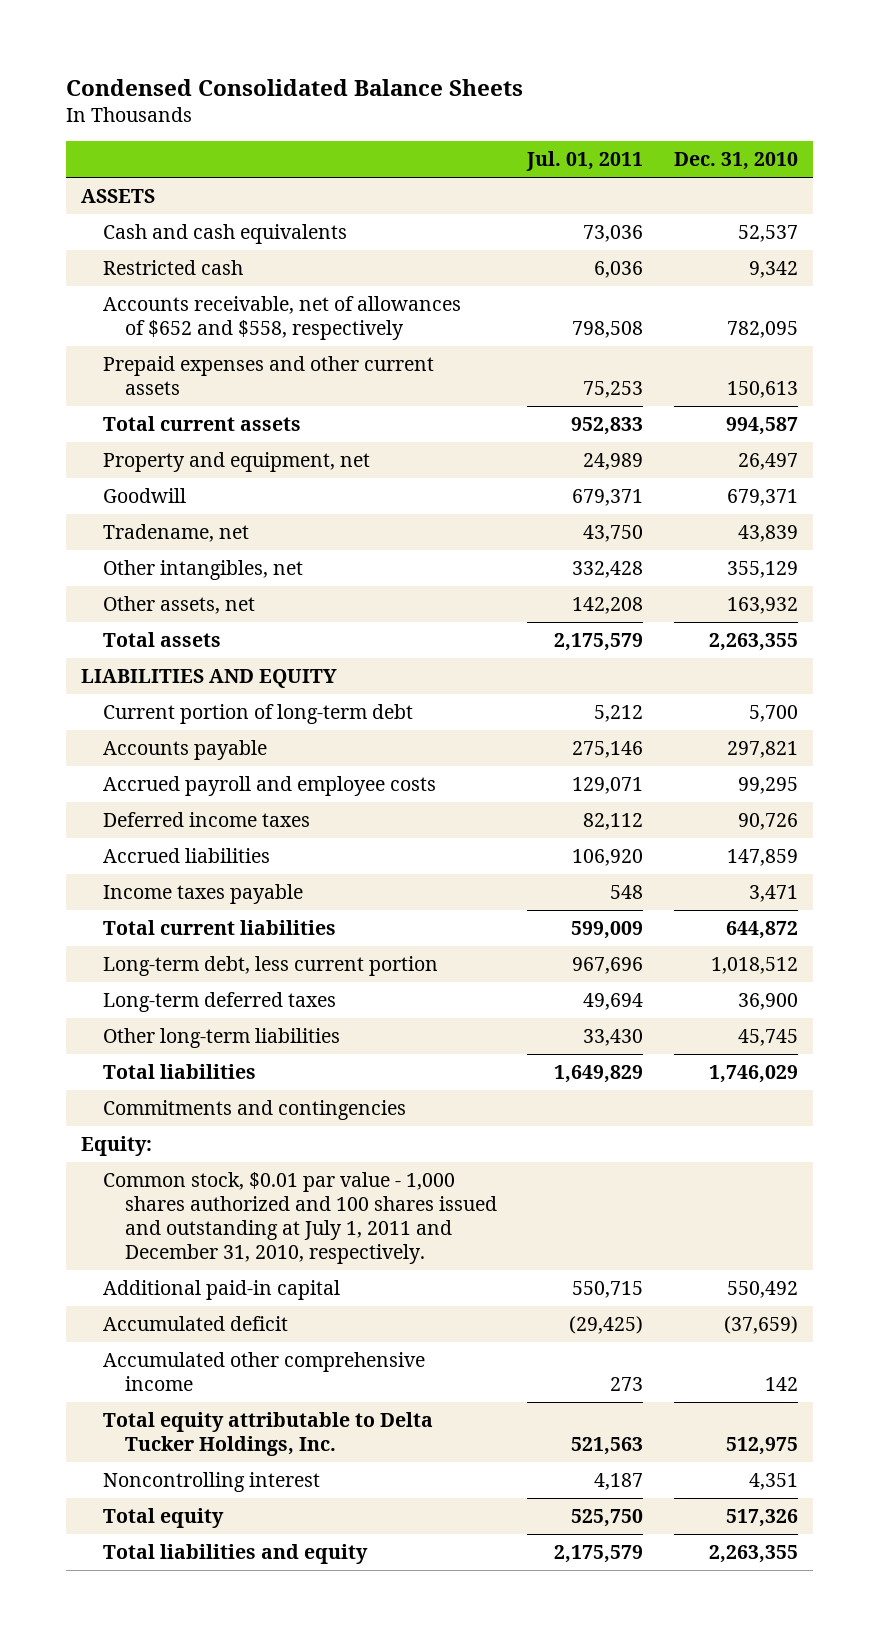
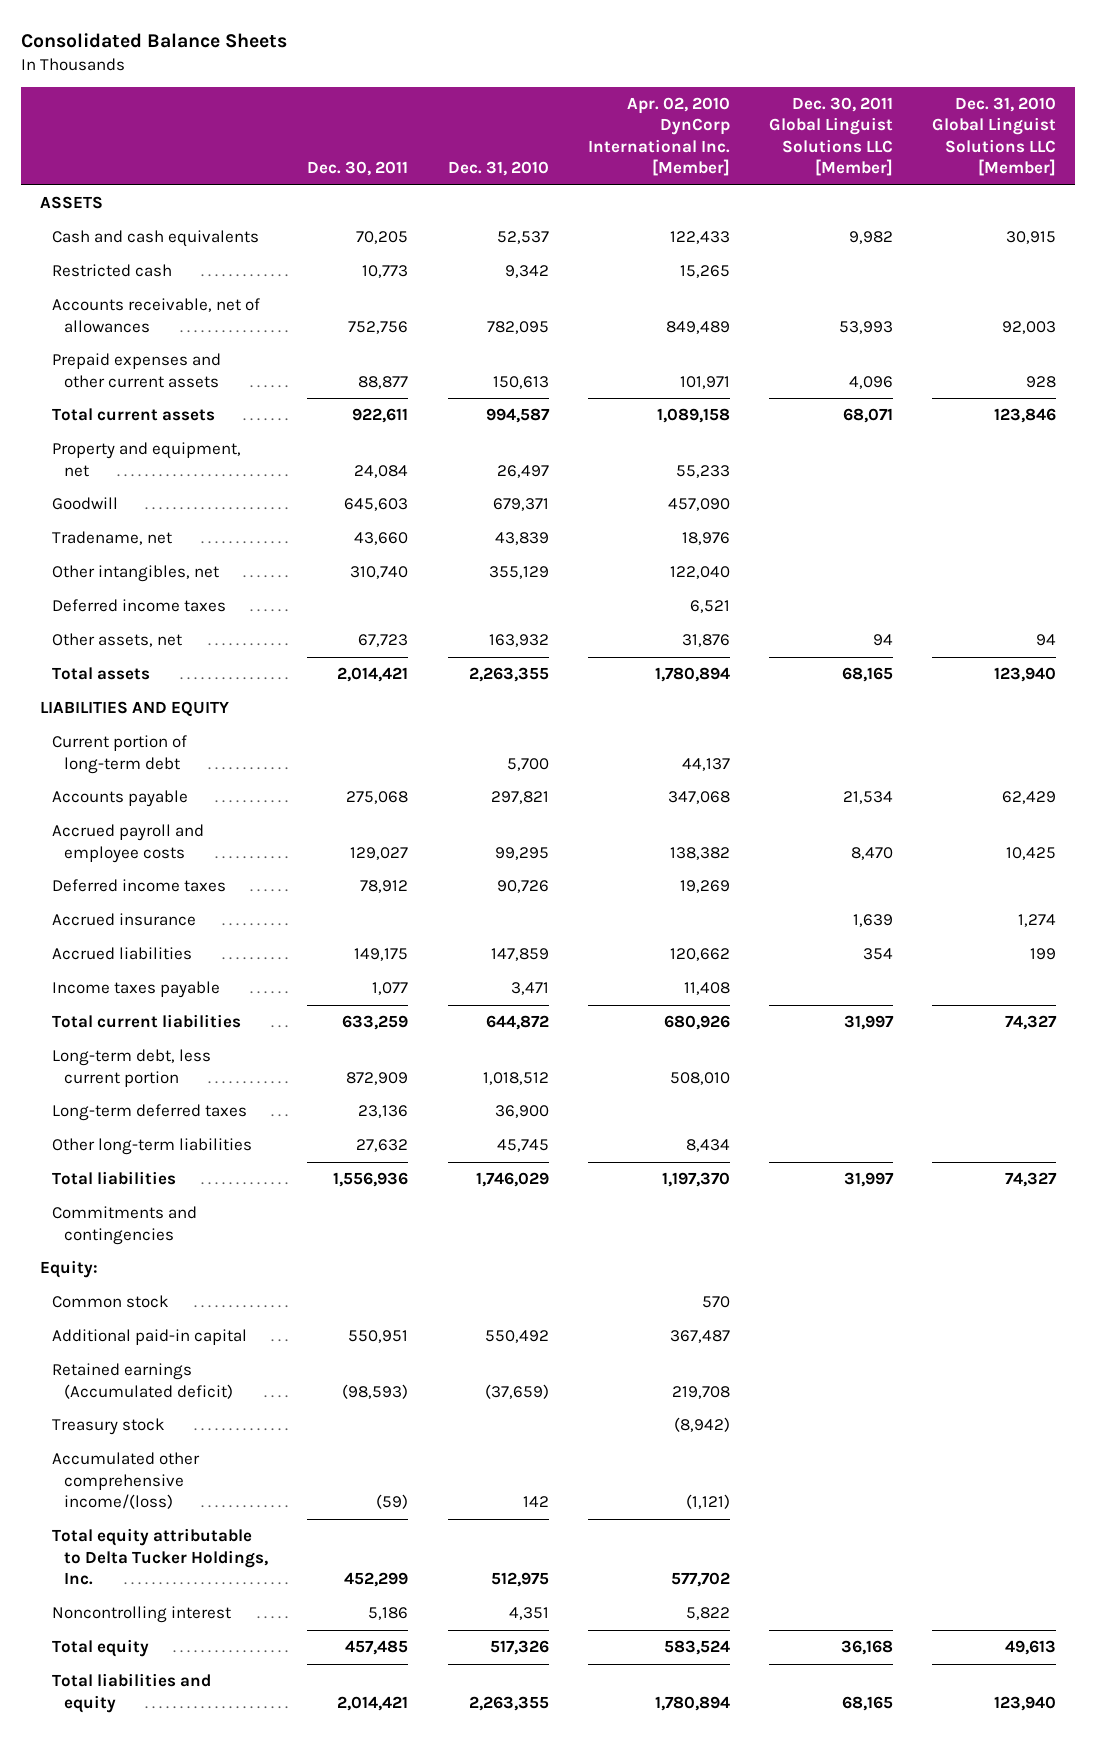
- Condensed Consolidated Balance Sheets
+ Consolidated Balance Sheets
- | Jul. 01, 2011 | Dec. 31, 2010
+ | Dec. 30, 2011 | Dec. 31, 2010 | Apr. 02, 2010 DynCorp International Inc. [Member] | Dec. 30, 2011 Global Linguist Solutions LLC [Member] | Dec. 31, 2010 Global Linguist Solutions LLC [Member]
- Accounts receivable, net of allowances of $652 and $558, respectively | 798,508 | 782,095
+ Accounts receivable, net of allowances | 752,756 | 782,095 | 849,489 | 53,993 | 92,003
+ Deferred income taxes | | | 6,521 | |
+ Accrued insurance | | | | 1,639 | 1,274
- Common stock, $0.01 par value - 1,000 shares authorized and 100 shares issued and outstanding at July 1, 2011 and December 31, 2010, respectively.
+ Common stock | | | 570 | |
- Accumulated deficit | (29,425) | (37,659)
- Accumulated other comprehensive income | 273 | 142
+ Retained earnings (Accumulated deficit) | (98,593) | (37,659) | 219,708 | |
+ Treasury stock | | | (8,942) | |
+ Accumulated other comprehensive income/(loss) | (59) | 142 | (1,121) | |

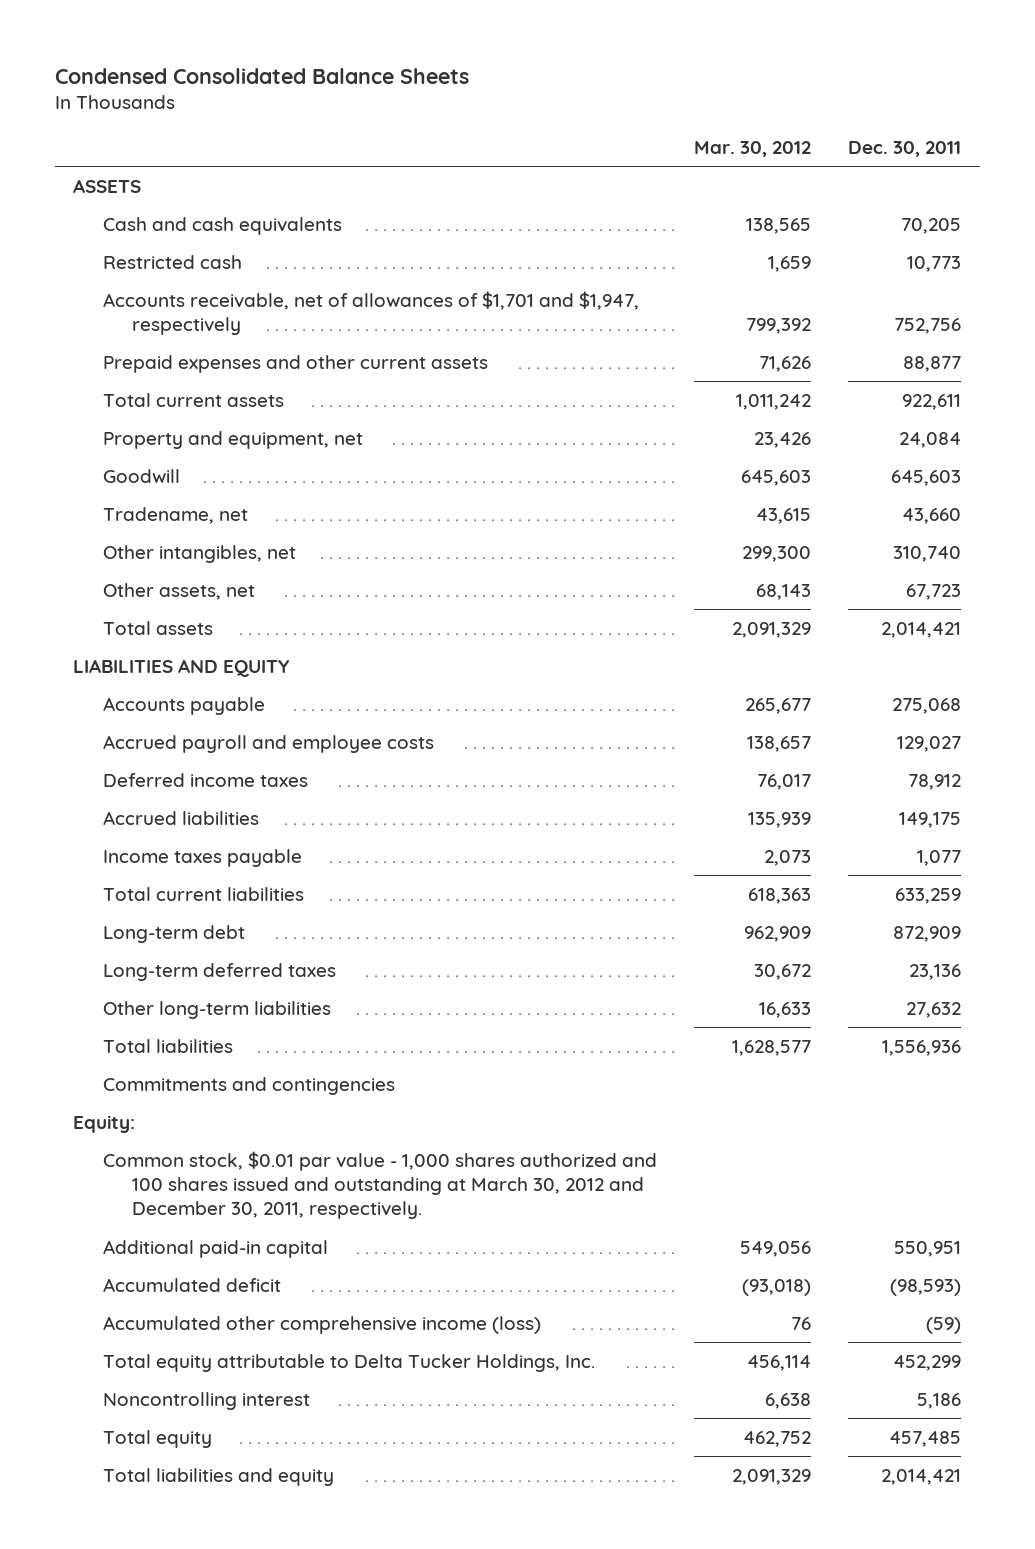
- Consolidated Balance Sheets
+ Condensed Consolidated Balance Sheets
- | Dec. 30, 2011 | Dec. 31, 2010 | Apr. 02, 2010 DynCorp International Inc. [Member] | Dec. 30, 2011 Global Linguist Solutions LLC [Member] | Dec. 31, 2010 Global Linguist Solutions LLC [Member]
+ | Mar. 30, 2012 | Dec. 30, 2011
- Accounts receivable, net of allowances | 752,756 | 782,095 | 849,489 | 53,993 | 92,003
+ Accounts receivable, net of allowances of $1,701 and $1,947, respectively | 799,392 | 752,756
- Deferred income taxes | | | 6,521 | |
- Current portion of long-term debt | | 5,700 | 44,137 | |
- Accrued insurance | | | | 1,639 | 1,274
- Long-term debt, less current portion | 872,909 | 1,018,512 | 508,010 | |
+ Long-term debt | 962,909 | 872,909
- Common stock | | | 570 | |
+ Common stock, $0.01 par value - 1,000 shares authorized and 100 shares issued and outstanding at March 30, 2012 and December 30, 2011, respectively.
- Retained earnings (Accumulated deficit) | (98,593) | (37,659) | 219,708 | |
- Treasury stock | | | (8,942) | |
- Accumulated other comprehensive income/(loss) | (59) | 142 | (1,121) | |
+ Accumulated deficit | (93,018) | (98,593)
+ Accumulated other comprehensive income (loss) | 76 | (59)

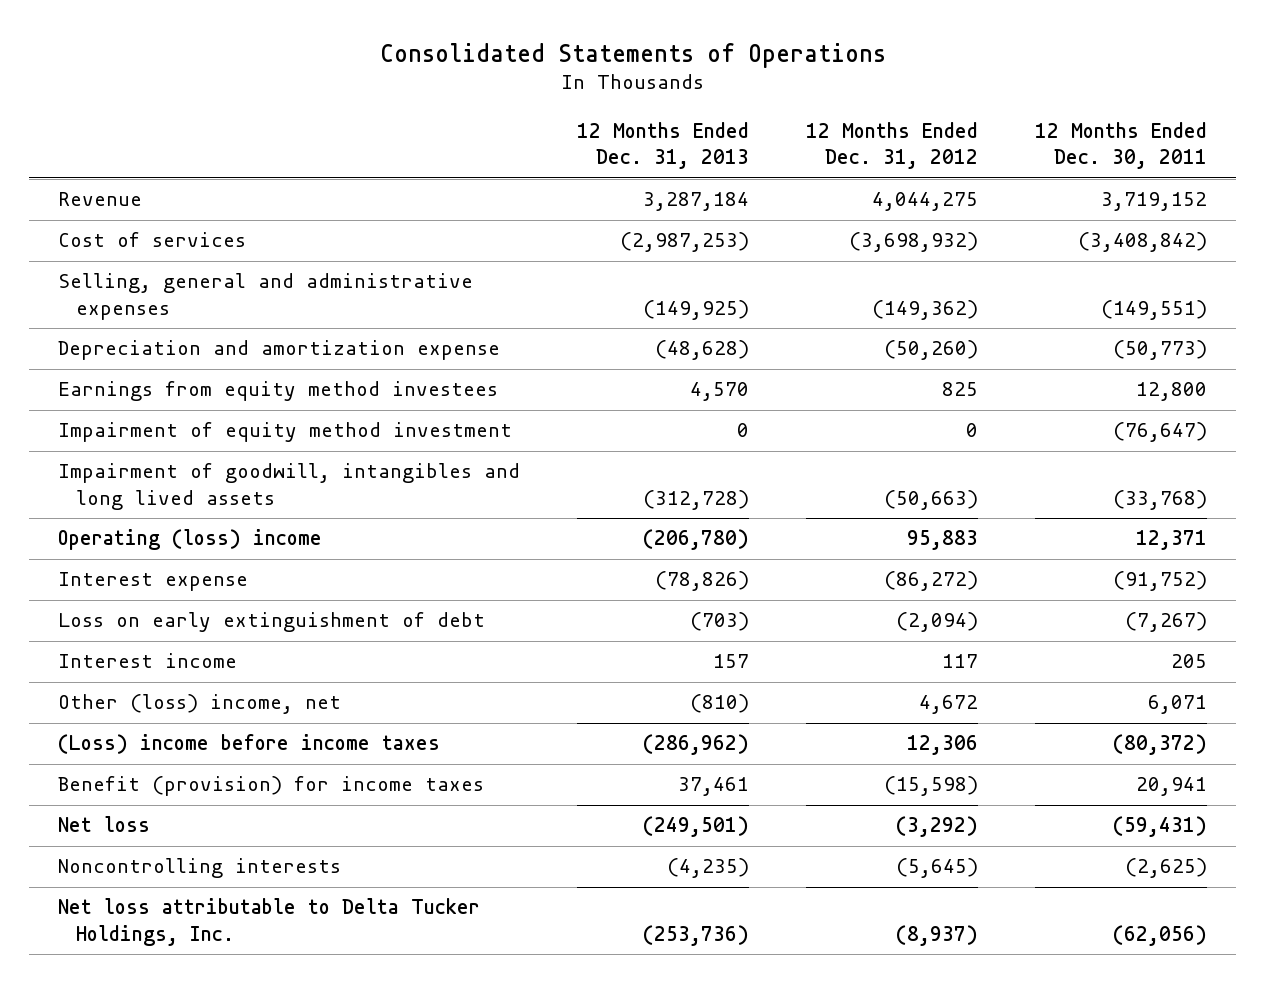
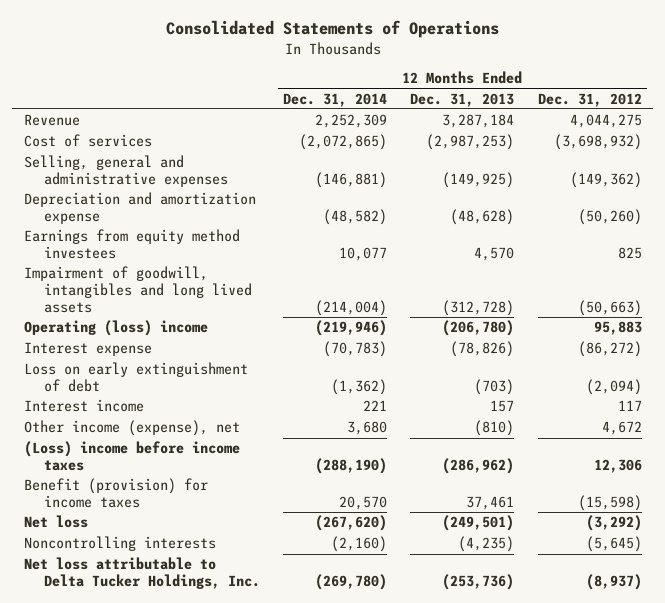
- | 12 Months Ended Dec. 31, 2013 | 12 Months Ended Dec. 31, 2012 | 12 Months Ended Dec. 30, 2011
+ | 12 Months Ended Dec. 31, 2014 | 12 Months Ended Dec. 31, 2013 | 12 Months Ended Dec. 31, 2012
- Impairment of equity method investment | 0 | 0 | (76,647)
- Other (loss) income, net | (810) | 4,672 | 6,071
+ Other income (expense), net | 3,680 | (810) | 4,672

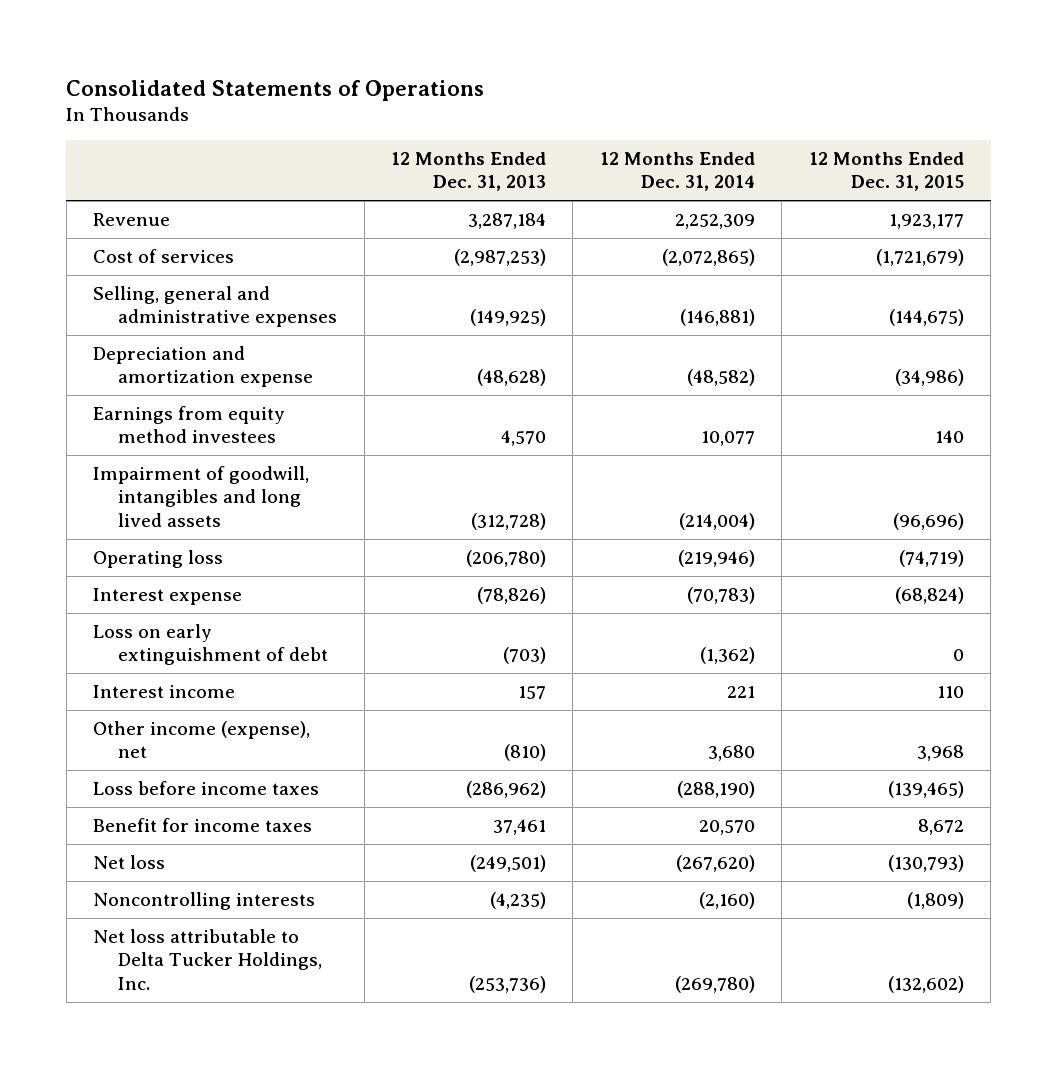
- | 12 Months Ended Dec. 31, 2014 | 12 Months Ended Dec. 31, 2013 | 12 Months Ended Dec. 31, 2012
+ | 12 Months Ended Dec. 31, 2013 | 12 Months Ended Dec. 31, 2014 | 12 Months Ended Dec. 31, 2015
- Operating (loss) income | (219,946) | (206,780) | 95,883
+ Operating loss | (206,780) | (219,946) | (74,719)
- (Loss) income before income taxes | (288,190) | (286,962) | 12,306
- Benefit (provision) for income taxes | 20,570 | 37,461 | (15,598)
+ Loss before income taxes | (286,962) | (288,190) | (139,465)
+ Benefit for income taxes | 37,461 | 20,570 | 8,672

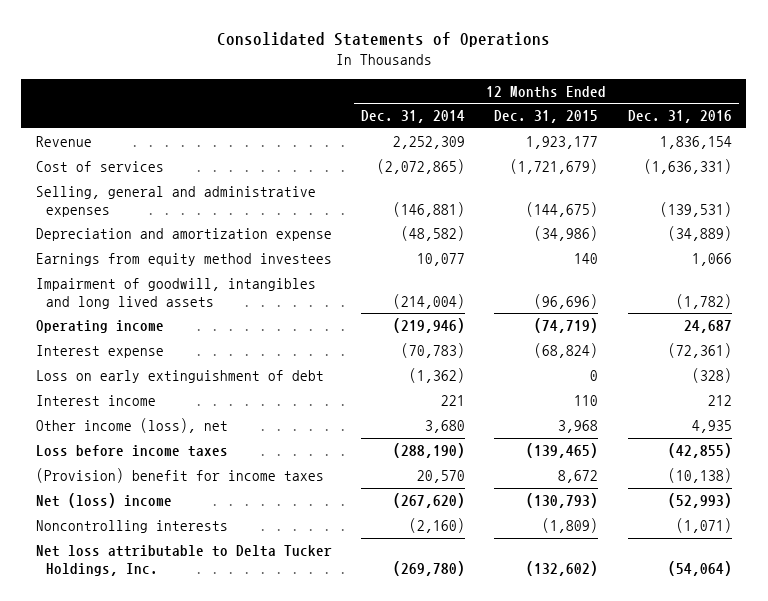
- | 12 Months Ended Dec. 31, 2013 | 12 Months Ended Dec. 31, 2014 | 12 Months Ended Dec. 31, 2015
+ | 12 Months Ended Dec. 31, 2014 | 12 Months Ended Dec. 31, 2015 | 12 Months Ended Dec. 31, 2016
- Operating loss | (206,780) | (219,946) | (74,719)
+ Operating income | (219,946) | (74,719) | 24,687
- Other income (expense), net | (810) | 3,680 | 3,968
+ Other income (loss), net | 3,680 | 3,968 | 4,935
- Benefit for income taxes | 37,461 | 20,570 | 8,672
- Net loss | (249,501) | (267,620) | (130,793)
+ (Provision) benefit for income taxes | 20,570 | 8,672 | (10,138)
+ Net (loss) income | (267,620) | (130,793) | (52,993)

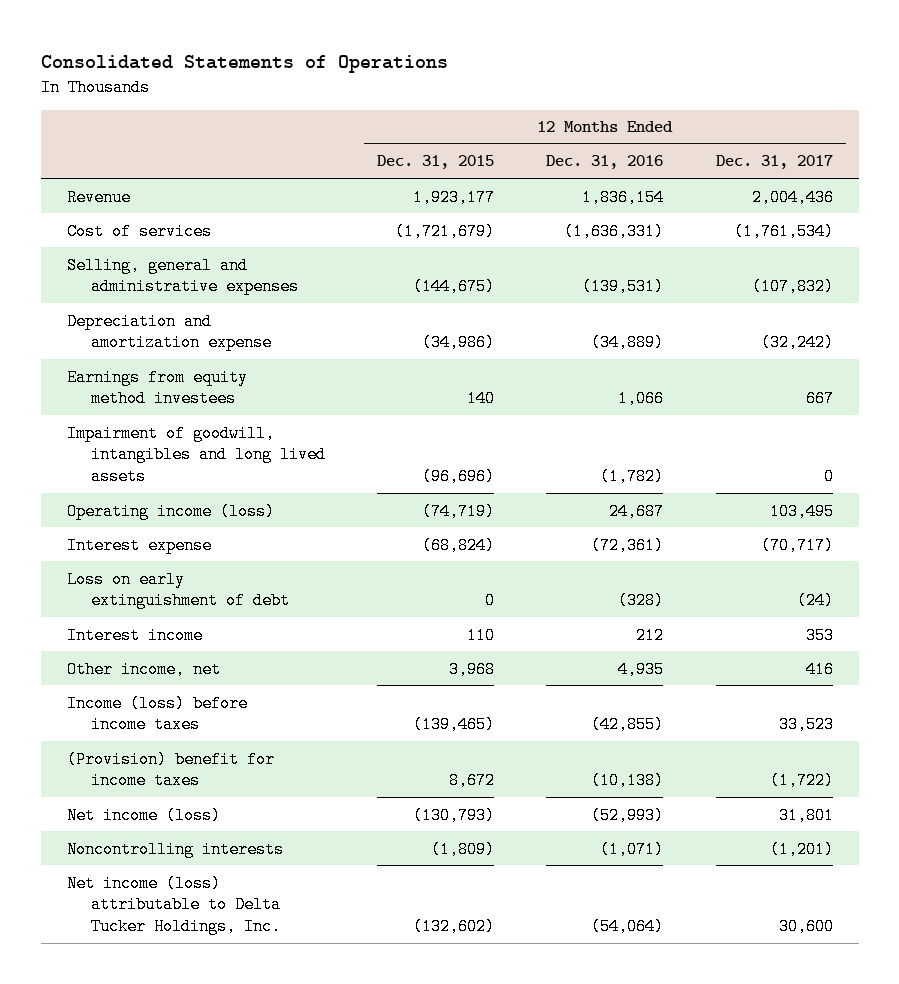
- | 12 Months Ended Dec. 31, 2014 | 12 Months Ended Dec. 31, 2015 | 12 Months Ended Dec. 31, 2016
+ | 12 Months Ended Dec. 31, 2015 | 12 Months Ended Dec. 31, 2016 | 12 Months Ended Dec. 31, 2017
- Operating income | (219,946) | (74,719) | 24,687
+ Operating income (loss) | (74,719) | 24,687 | 103,495
- Other income (loss), net | 3,680 | 3,968 | 4,935
- Loss before income taxes | (288,190) | (139,465) | (42,855)
+ Other income, net | 3,968 | 4,935 | 416
+ Income (loss) before income taxes | (139,465) | (42,855) | 33,523
- Net (loss) income | (267,620) | (130,793) | (52,993)
+ Net income (loss) | (130,793) | (52,993) | 31,801
- Net loss attributable to Delta Tucker Holdings, Inc. | (269,780) | (132,602) | (54,064)
+ Net income (loss) attributable to Delta Tucker Holdings, Inc. | (132,602) | (54,064) | 30,600

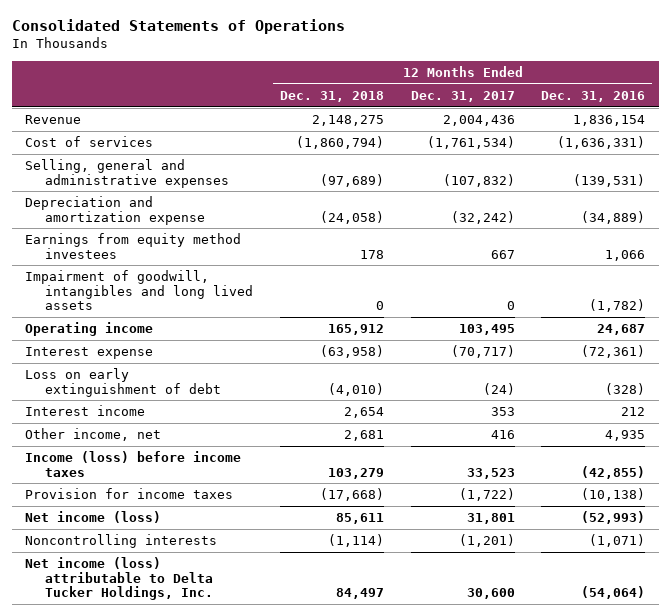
- | 12 Months Ended Dec. 31, 2015 | 12 Months Ended Dec. 31, 2016 | 12 Months Ended Dec. 31, 2017
+ | 12 Months Ended Dec. 31, 2018 | 12 Months Ended Dec. 31, 2017 | 12 Months Ended Dec. 31, 2016
- Operating income (loss) | (74,719) | 24,687 | 103,495
+ Operating income | 165,912 | 103,495 | 24,687
- (Provision) benefit for income taxes | 8,672 | (10,138) | (1,722)
+ Provision for income taxes | (17,668) | (1,722) | (10,138)

